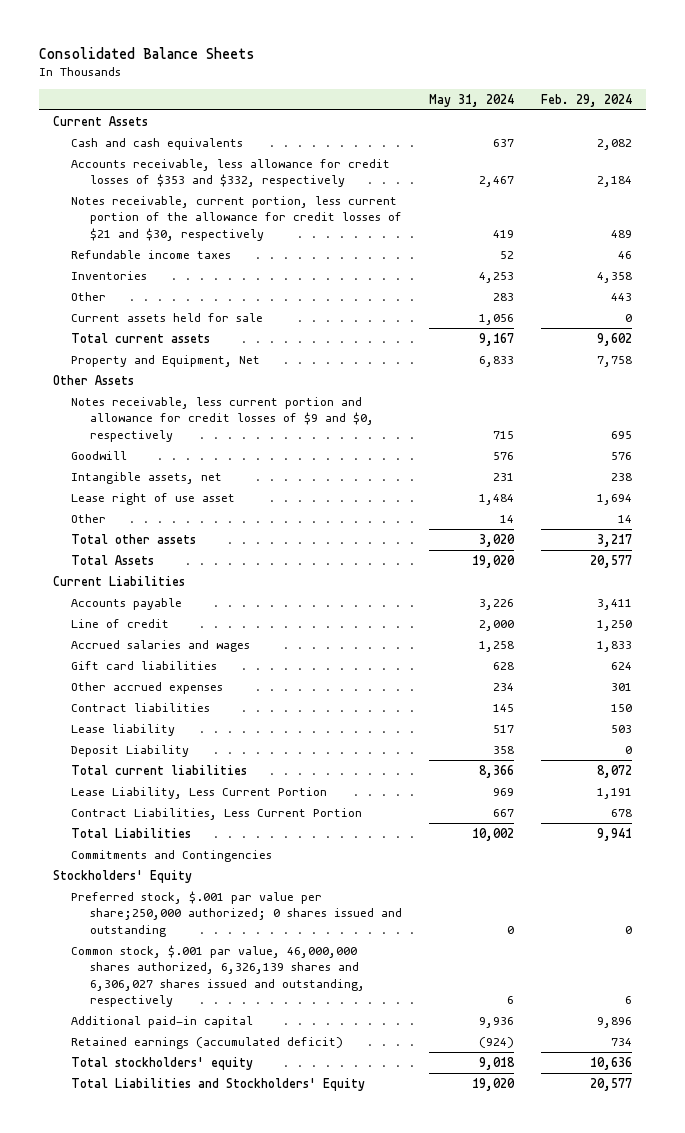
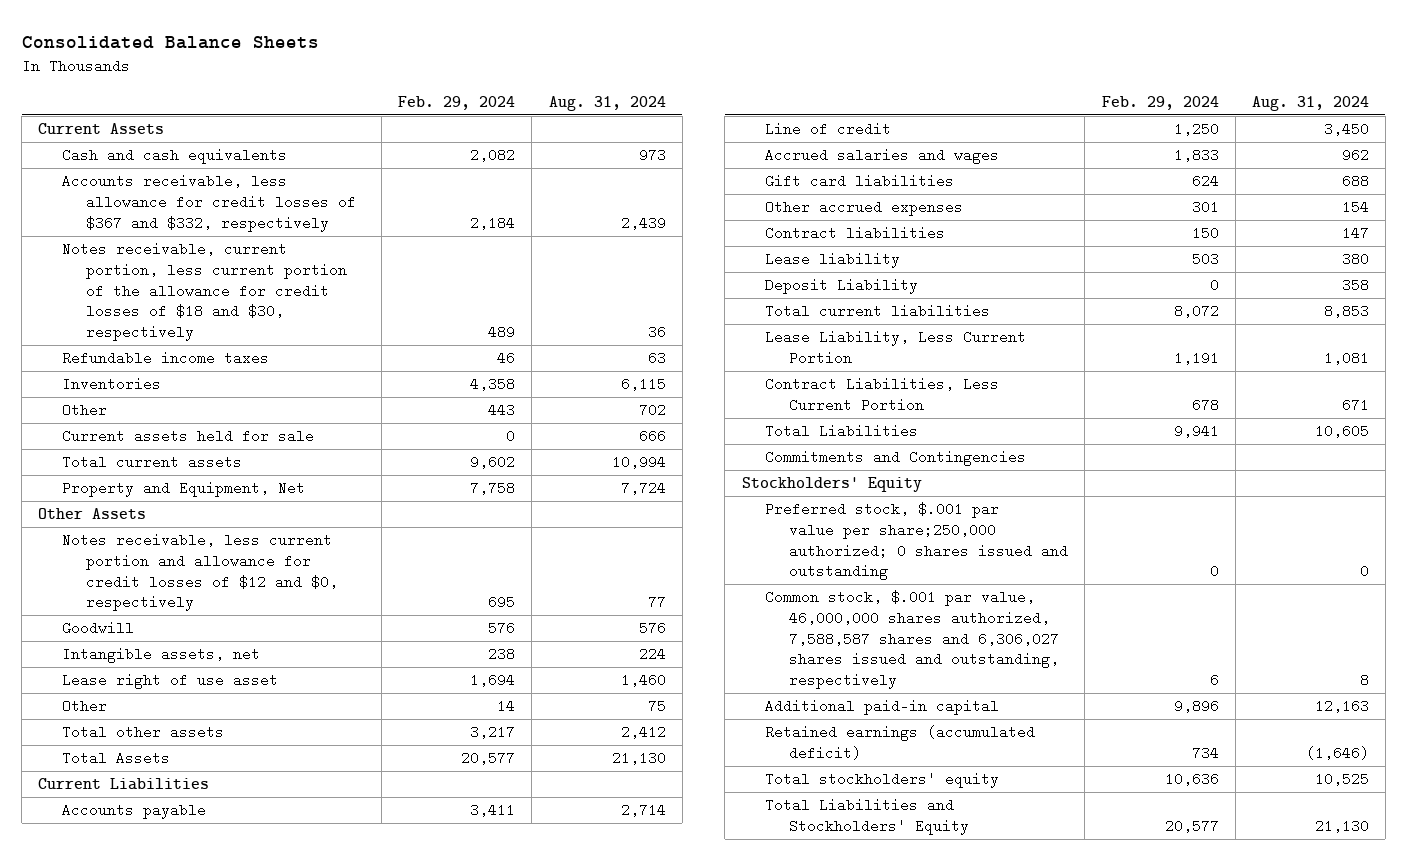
- | May 31, 2024 | Feb. 29, 2024
+ | Feb. 29, 2024 | Aug. 31, 2024
- Accounts receivable, less allowance for credit losses of $353 and $332, respectively | 2,467 | 2,184
- Notes receivable, current portion, less current portion of the allowance for credit losses of $21 and $30, respectively | 419 | 489
+ Accounts receivable, less allowance for credit losses of $367 and $332, respectively | 2,184 | 2,439
+ Notes receivable, current portion, less current portion of the allowance for credit losses of $18 and $30, respectively | 489 | 36
- Notes receivable, less current portion and allowance for credit losses of $9 and $0, respectively | 715 | 695
+ Notes receivable, less current portion and allowance for credit losses of $12 and $0, respectively | 695 | 77
- Common stock, $.001 par value, 46,000,000 shares authorized, 6,326,139 shares and 6,306,027 shares issued and outstanding, respectively | 6 | 6
+ Common stock, $.001 par value, 46,000,000 shares authorized, 7,588,587 shares and 6,306,027 shares issued and outstanding, respectively | 6 | 8

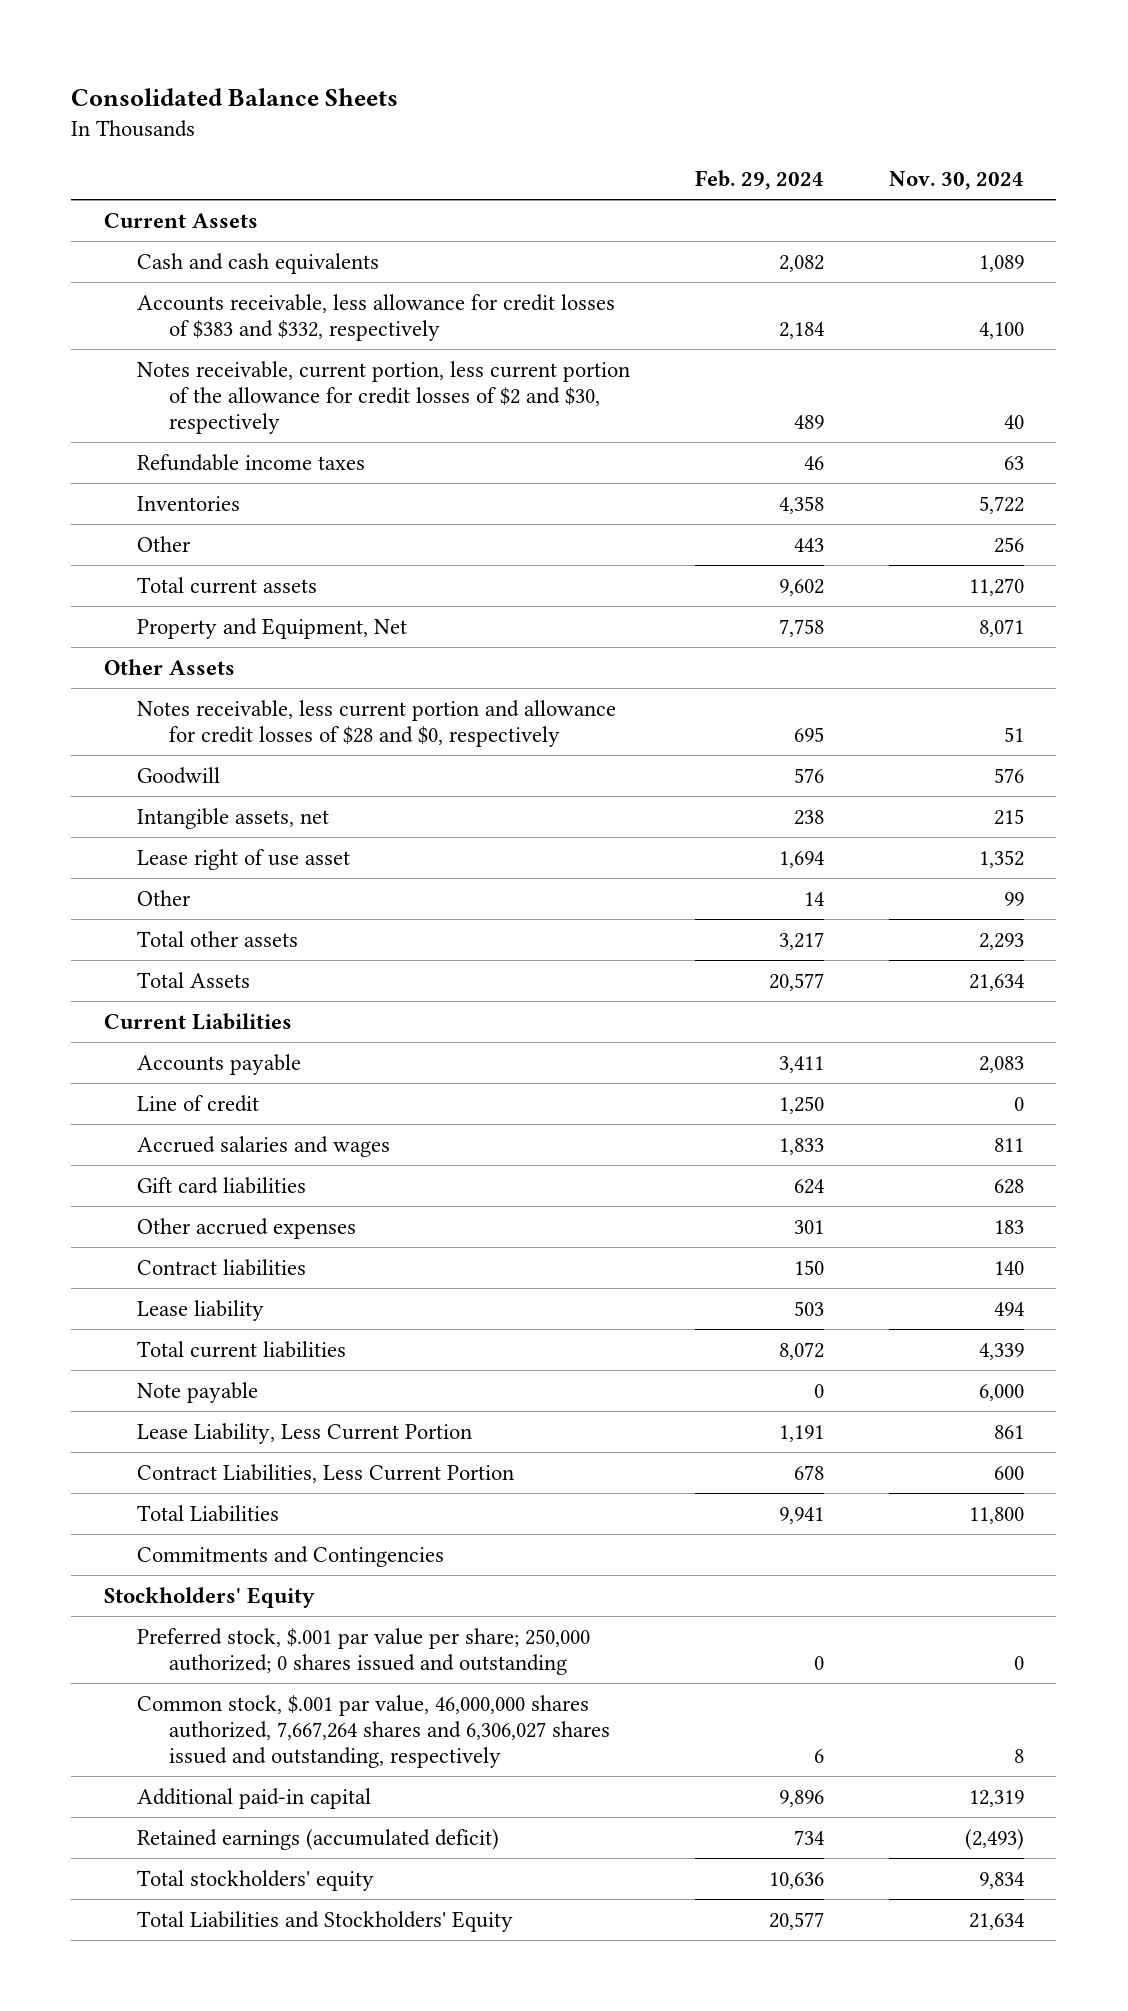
- | Feb. 29, 2024 | Aug. 31, 2024
+ | Feb. 29, 2024 | Nov. 30, 2024
- Accounts receivable, less allowance for credit losses of $367 and $332, respectively | 2,184 | 2,439
- Notes receivable, current portion, less current portion of the allowance for credit losses of $18 and $30, respectively | 489 | 36
+ Accounts receivable, less allowance for credit losses of $383 and $332, respectively | 2,184 | 4,100
+ Notes receivable, current portion, less current portion of the allowance for credit losses of $2 and $30, respectively | 489 | 40
- Current assets held for sale | 0 | 666
- Notes receivable, less current portion and allowance for credit losses of $12 and $0, respectively | 695 | 77
+ Notes receivable, less current portion and allowance for credit losses of $28 and $0, respectively | 695 | 51
- Deposit Liability | 0 | 358
+ Note payable | 0 | 6,000
- Preferred stock, $.001 par value per share;250,000 authorized; 0 shares issued and outstanding | 0 | 0
- Common stock, $.001 par value, 46,000,000 shares authorized, 7,588,587 shares and 6,306,027 shares issued and outstanding, respectively | 6 | 8
+ Preferred stock, $.001 par value per share; 250,000 authorized; 0 shares issued and outstanding | 0 | 0
+ Common stock, $.001 par value, 46,000,000 shares authorized, 7,667,264 shares and 6,306,027 shares issued and outstanding, respectively | 6 | 8

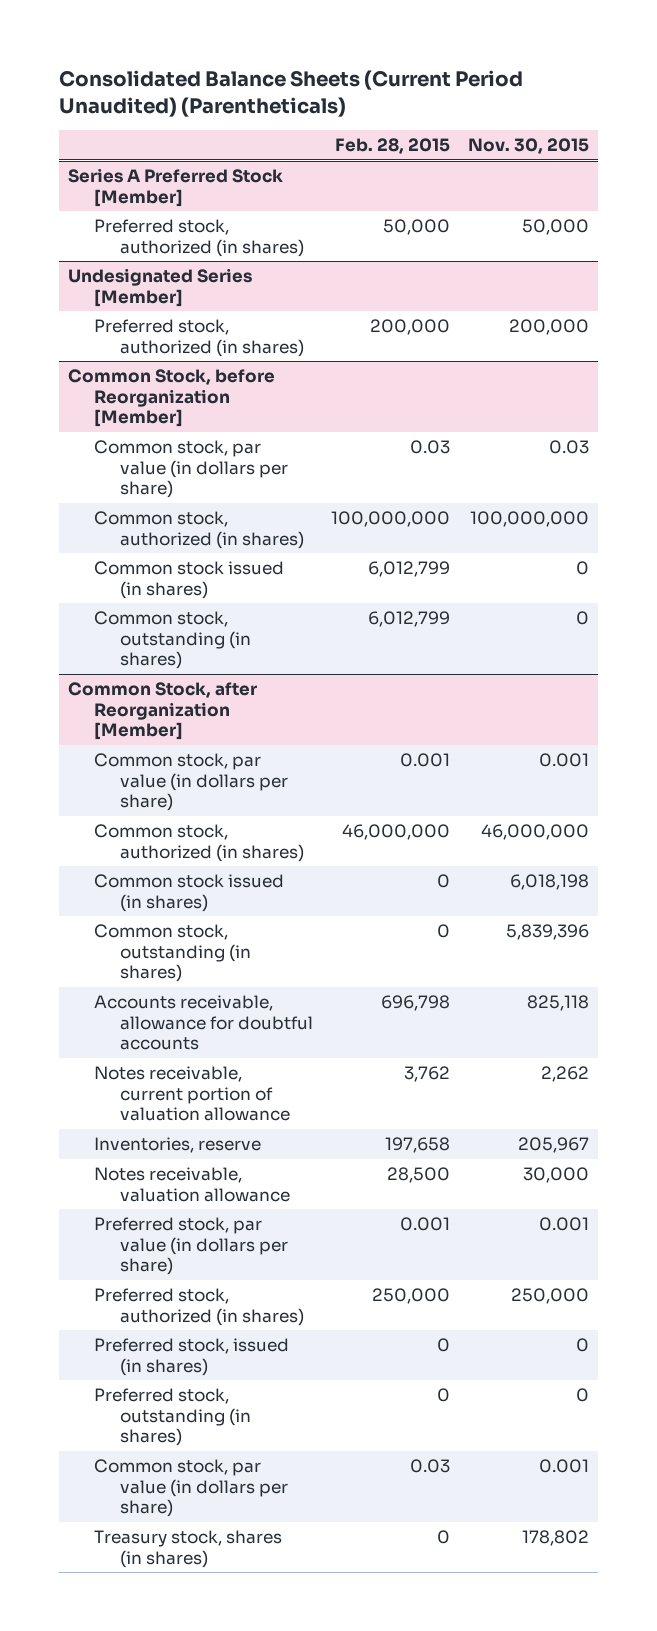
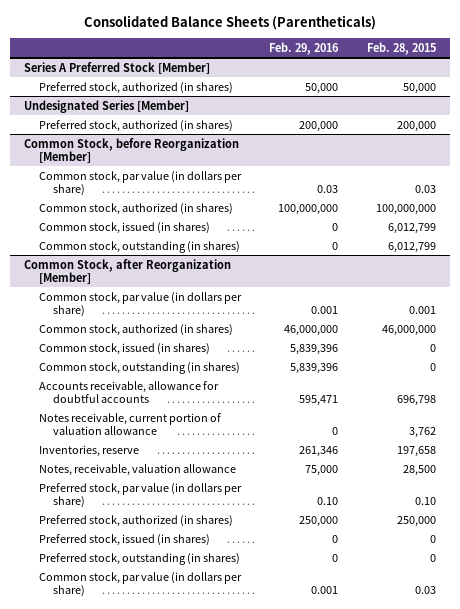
- Consolidated Balance Sheets (Current Period Unaudited) (Parentheticals)
+ Consolidated Balance Sheets (Parentheticals)
- | Feb. 28, 2015 | Nov. 30, 2015
+ | Feb. 29, 2016 | Feb. 28, 2015
@ Common Stock, before Reorganization [Member]
- Common stock issued (in shares) | 6,012,799 | 0
+ Common stock, issued (in shares) | 0 | 6,012,799
@ Common Stock, after Reorganization [Member]
- Common stock issued (in shares) | 0 | 6,018,198
+ Common stock, issued (in shares) | 5,839,396 | 0
- Notes receivable, valuation allowance | 28,500 | 30,000
- Preferred stock, par value (in dollars per share) | 0.001 | 0.001
+ Notes, receivable, valuation allowance | 75,000 | 28,500
+ Preferred stock, par value (in dollars per share) | 0.10 | 0.10
- Treasury stock, shares (in shares) | 0 | 178,802

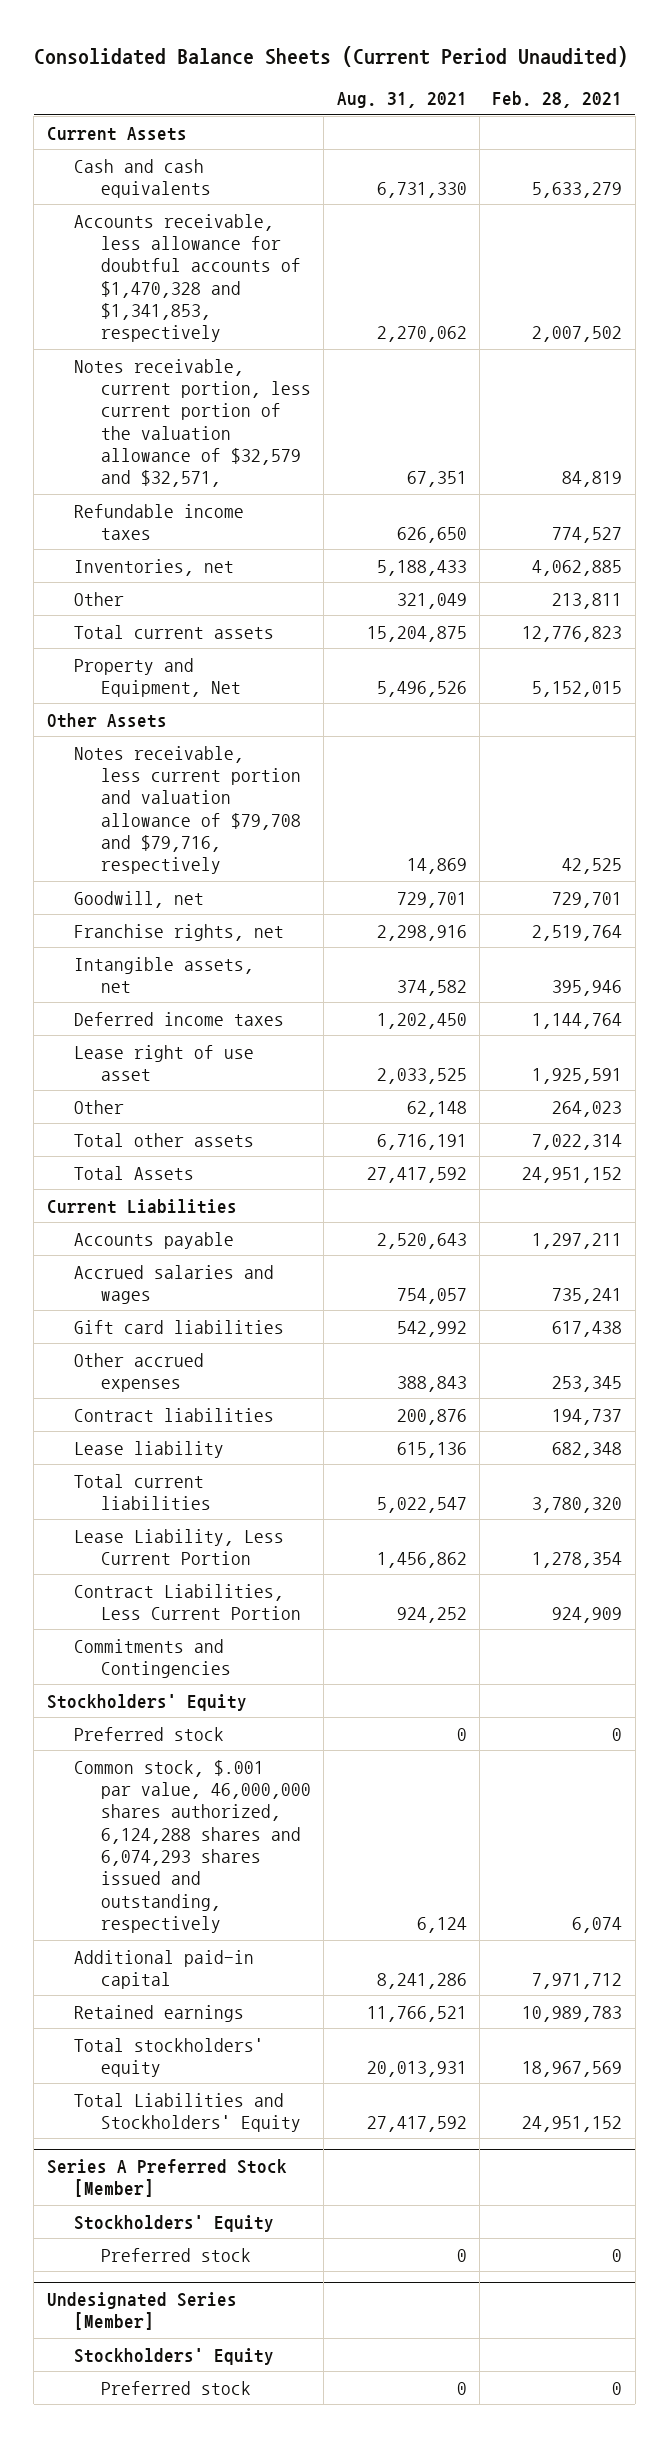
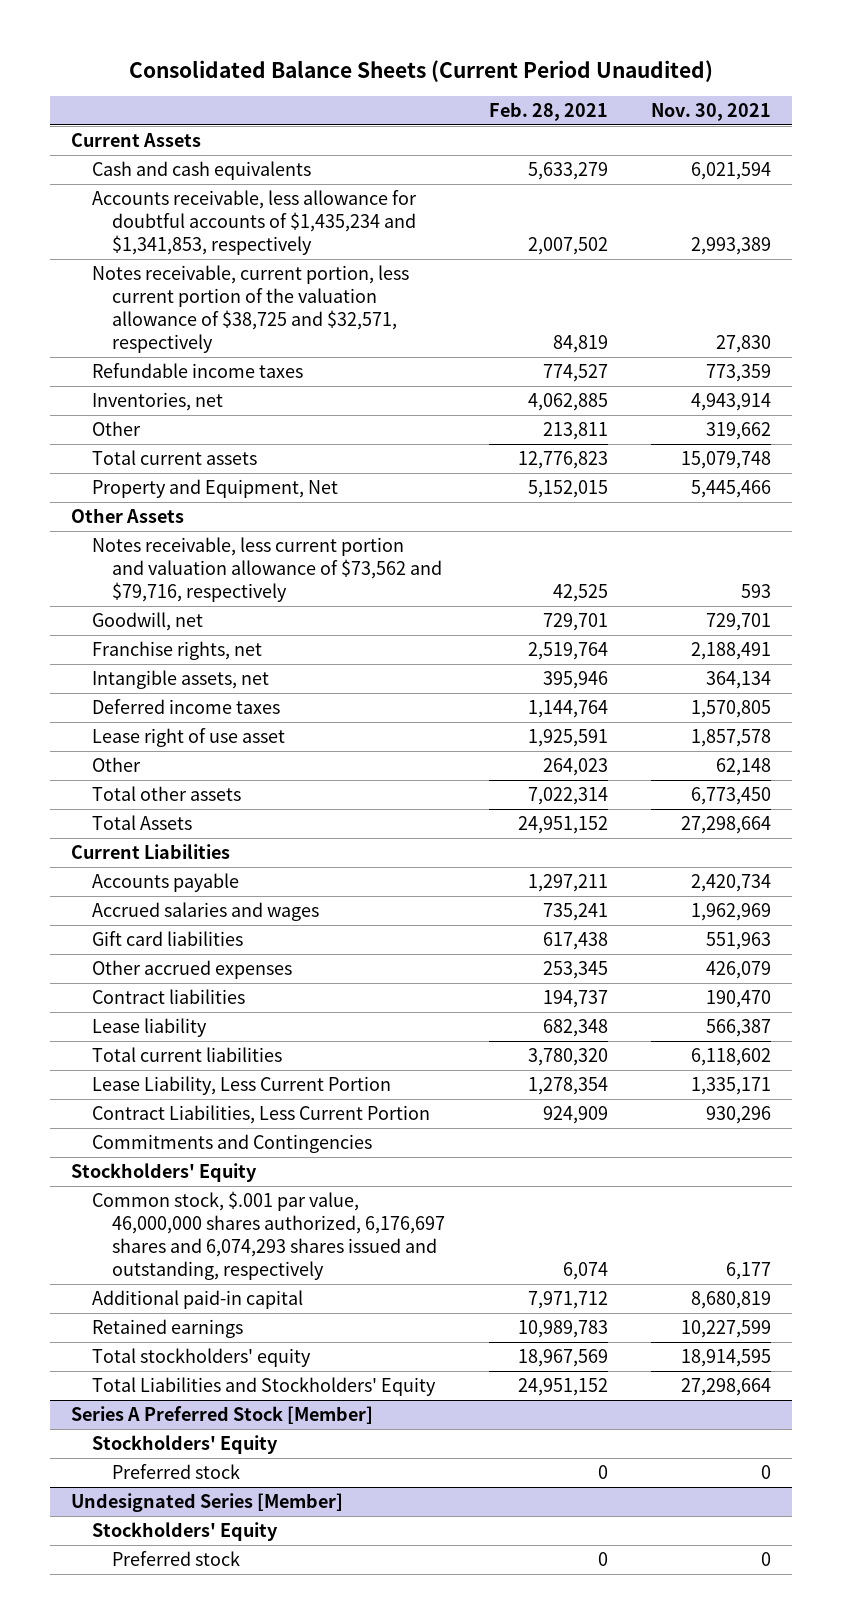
- | Aug. 31, 2021 | Feb. 28, 2021
+ | Feb. 28, 2021 | Nov. 30, 2021
- Accounts receivable, less allowance for doubtful accounts of $1,470,328 and $1,341,853, respectively | 2,270,062 | 2,007,502
- Notes receivable, current portion, less current portion of the valuation allowance of $32,579 and $32,571, | 67,351 | 84,819
+ Accounts receivable, less allowance for doubtful accounts of $1,435,234 and $1,341,853, respectively | 2,007,502 | 2,993,389
+ Notes receivable, current portion, less current portion of the valuation allowance of $38,725 and $32,571, respectively | 84,819 | 27,830
- Notes receivable, less current portion and valuation allowance of $79,708 and $79,716, respectively | 14,869 | 42,525
+ Notes receivable, less current portion and valuation allowance of $73,562 and $79,716, respectively | 42,525 | 593
- Preferred stock | 0 | 0
- Common stock, $.001 par value, 46,000,000 shares authorized, 6,124,288 shares and 6,074,293 shares issued and outstanding, respectively | 6,124 | 6,074
+ Common stock, $.001 par value, 46,000,000 shares authorized, 6,176,697 shares and 6,074,293 shares issued and outstanding, respectively | 6,074 | 6,177

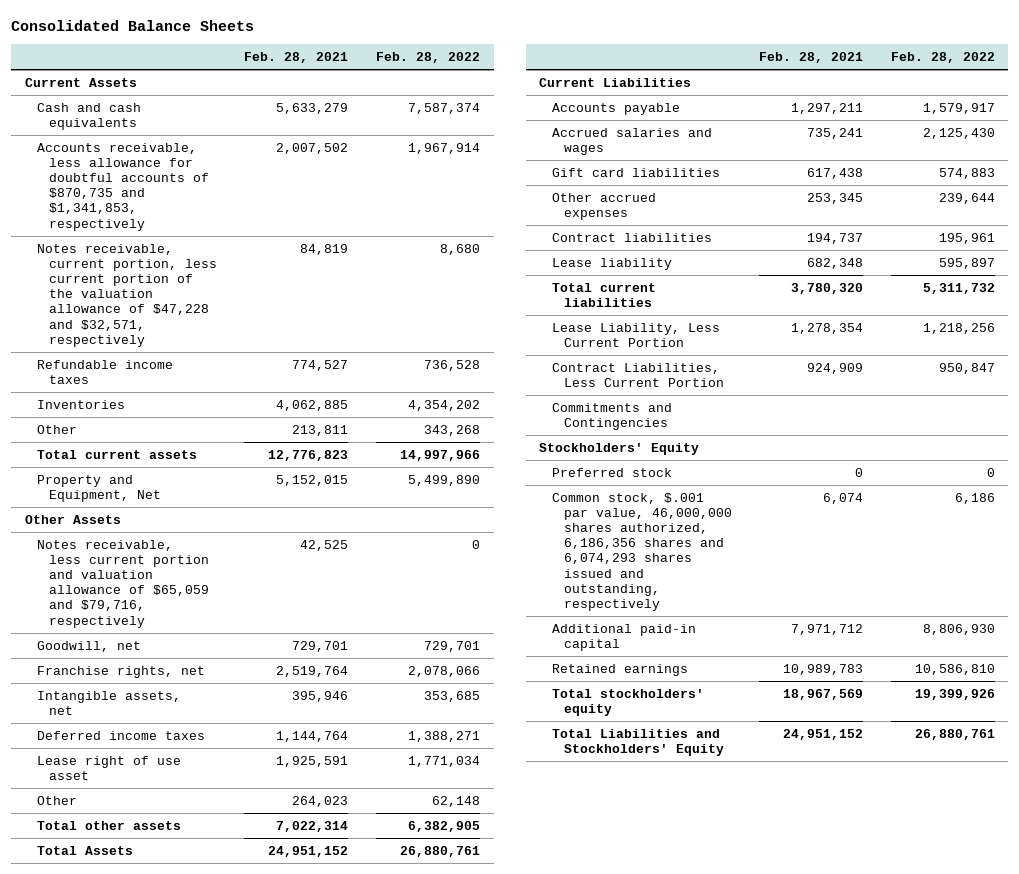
- Consolidated Balance Sheets (Current Period Unaudited)
+ Consolidated Balance Sheets
- | Feb. 28, 2021 | Nov. 30, 2021
+ | Feb. 28, 2021 | Feb. 28, 2022
- Accounts receivable, less allowance for doubtful accounts of $1,435,234 and $1,341,853, respectively | 2,007,502 | 2,993,389
- Notes receivable, current portion, less current portion of the valuation allowance of $38,725 and $32,571, respectively | 84,819 | 27,830
+ Accounts receivable, less allowance for doubtful accounts of $870,735 and $1,341,853, respectively | 2,007,502 | 1,967,914
+ Notes receivable, current portion, less current portion of the valuation allowance of $47,228 and $32,571, respectively | 84,819 | 8,680
- Inventories, net | 4,062,885 | 4,943,914
+ Inventories | 4,062,885 | 4,354,202
- Notes receivable, less current portion and valuation allowance of $73,562 and $79,716, respectively | 42,525 | 593
+ Notes receivable, less current portion and valuation allowance of $65,059 and $79,716, respectively | 42,525 | 0
- Common stock, $.001 par value, 46,000,000 shares authorized, 6,176,697 shares and 6,074,293 shares issued and outstanding, respectively | 6,074 | 6,177
+ Preferred stock | 0 | 0
+ Common stock, $.001 par value, 46,000,000 shares authorized, 6,186,356 shares and 6,074,293 shares issued and outstanding, respectively | 6,074 | 6,186
- Series A Preferred Stock [Member]
- Stockholders' Equity
- Preferred stock | 0 | 0
- Undesignated Series [Member]
- Stockholders' Equity
- Preferred stock | 0 | 0

